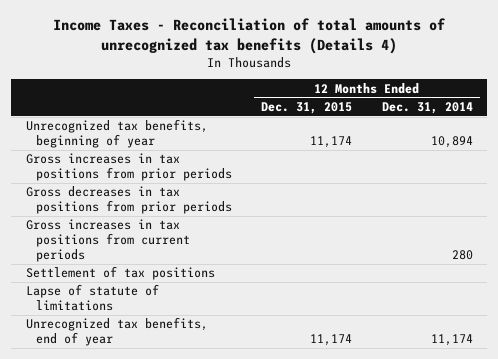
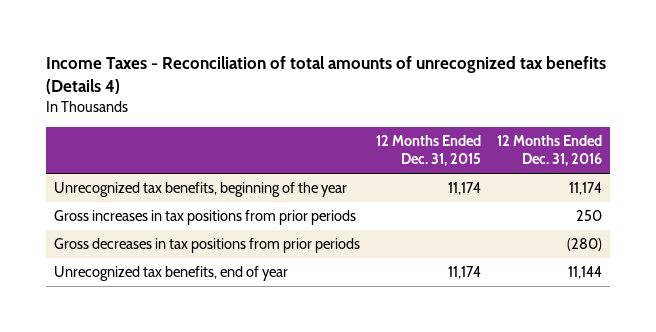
- | 12 Months Ended Dec. 31, 2015 | 12 Months Ended Dec. 31, 2014
+ | 12 Months Ended Dec. 31, 2015 | 12 Months Ended Dec. 31, 2016
- Unrecognized tax benefits, beginning of year | 11,174 | 10,894
+ Unrecognized tax benefits, beginning of the year | 11,174 | 11,174
- Gross increases in tax positions from current periods | | 280
- Settlement of tax positions
- Lapse of statute of limitations

